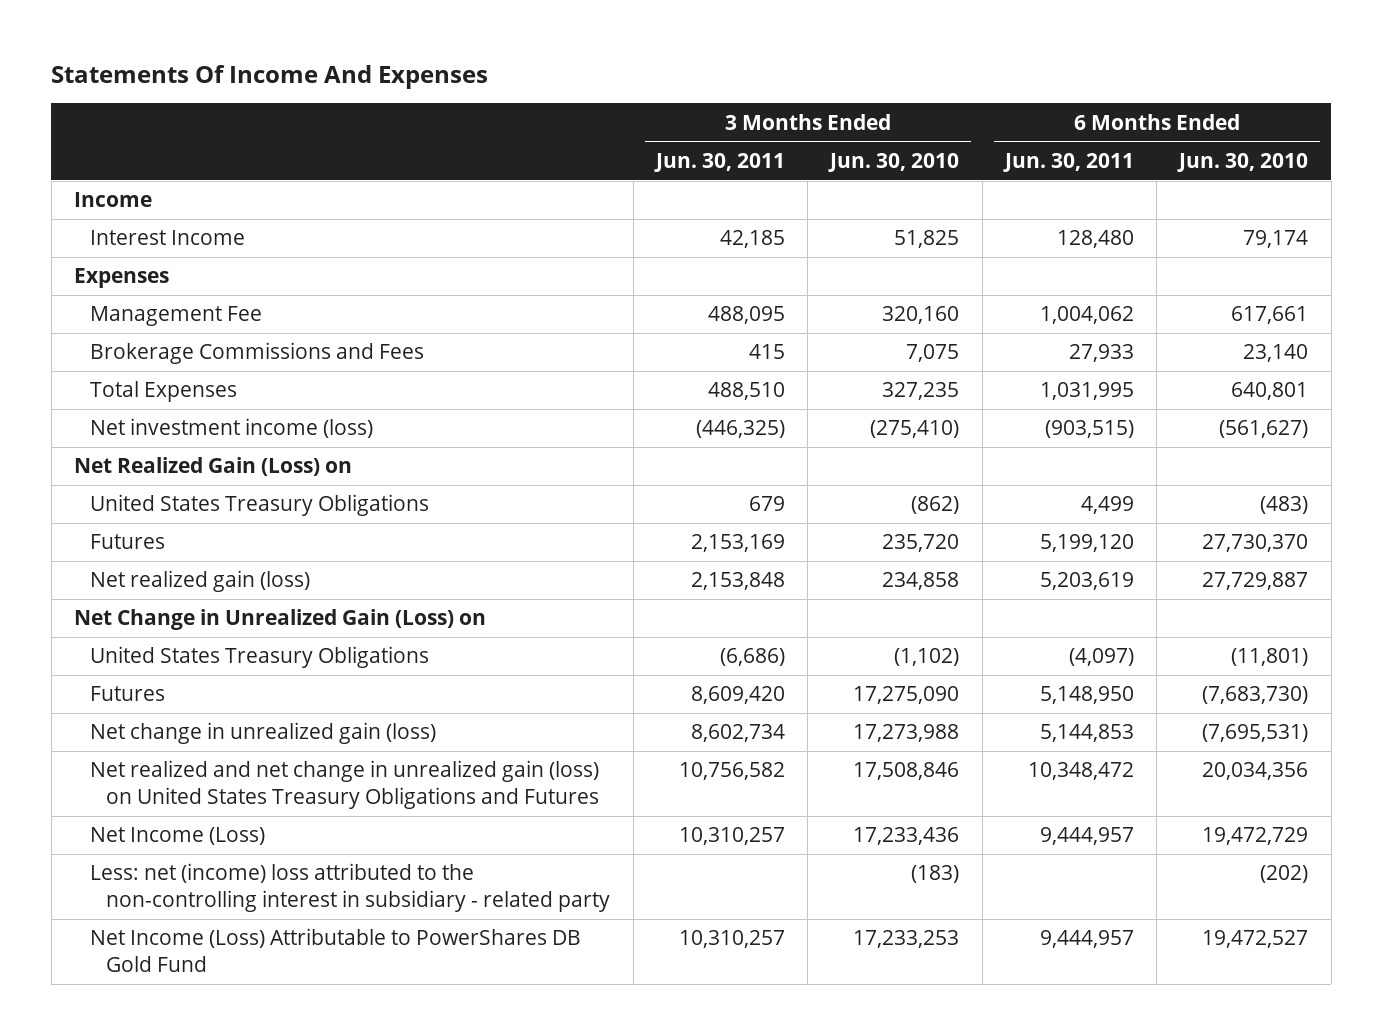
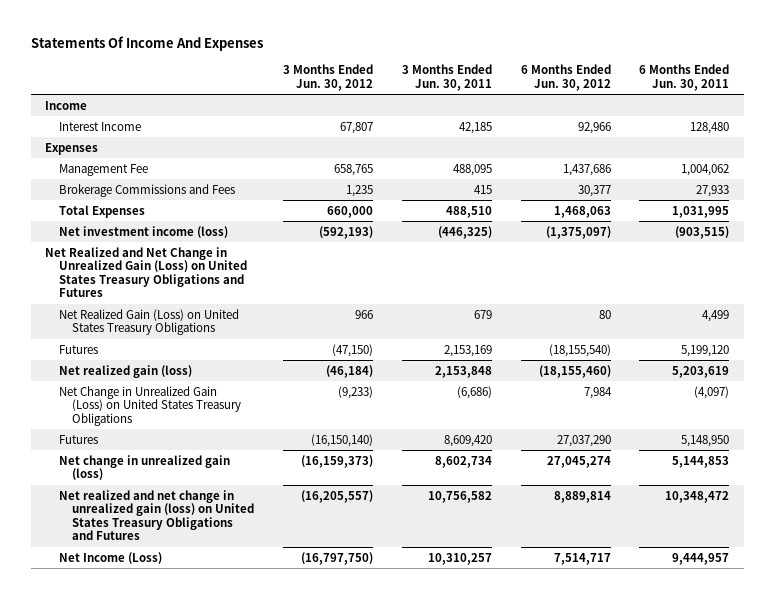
- | 3 Months Ended Jun. 30, 2011 | 3 Months Ended Jun. 30, 2010 | 6 Months Ended Jun. 30, 2011 | 6 Months Ended Jun. 30, 2010
+ | 3 Months Ended Jun. 30, 2012 | 3 Months Ended Jun. 30, 2011 | 6 Months Ended Jun. 30, 2012 | 6 Months Ended Jun. 30, 2011
- Net Realized Gain (Loss) on
- United States Treasury Obligations | 679 | (862) | 4,499 | (483)
+ Net Realized and Net Change in Unrealized Gain (Loss) on United States Treasury Obligations and Futures
+ Net Realized Gain (Loss) on United States Treasury Obligations | 966 | 679 | 80 | 4,499
- Net Change in Unrealized Gain (Loss) on
- United States Treasury Obligations | (6,686) | (1,102) | (4,097) | (11,801)
+ Net Change in Unrealized Gain (Loss) on United States Treasury Obligations | (9,233) | (6,686) | 7,984 | (4,097)
- Less: net (income) loss attributed to the non-controlling interest in subsidiary - related party | | (183) | | (202)
- Net Income (Loss) Attributable to PowerShares DB Gold Fund | 10,310,257 | 17,233,253 | 9,444,957 | 19,472,527

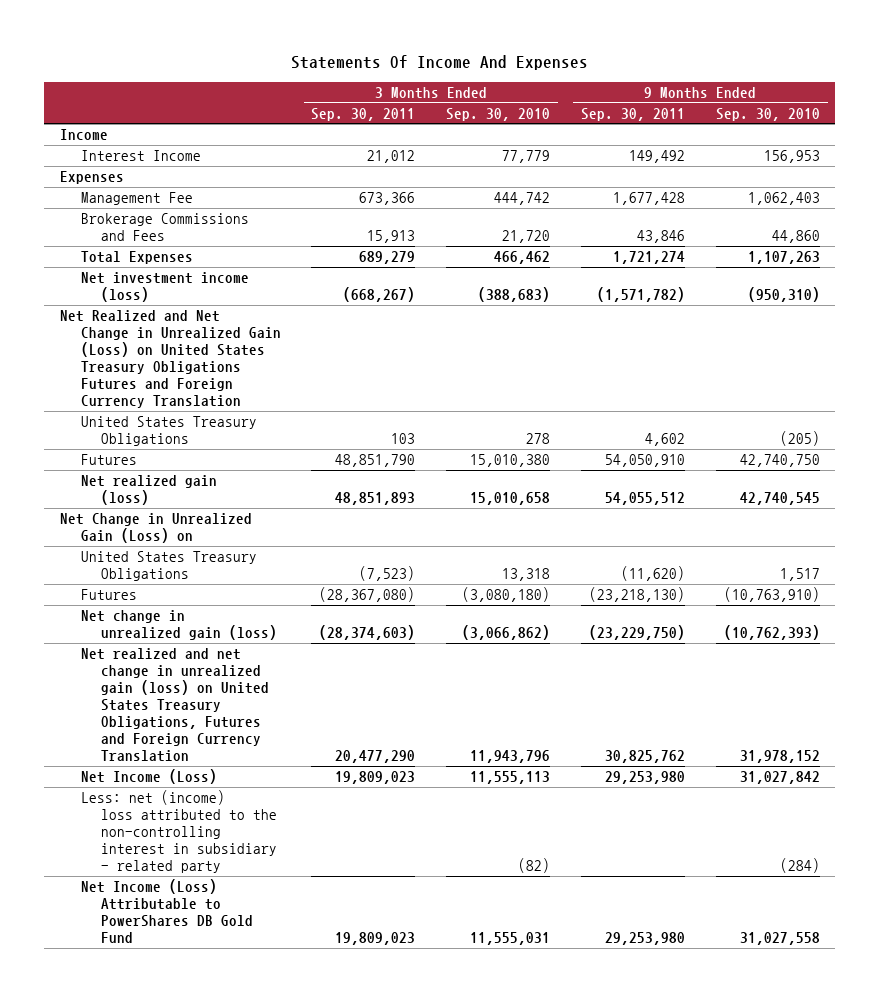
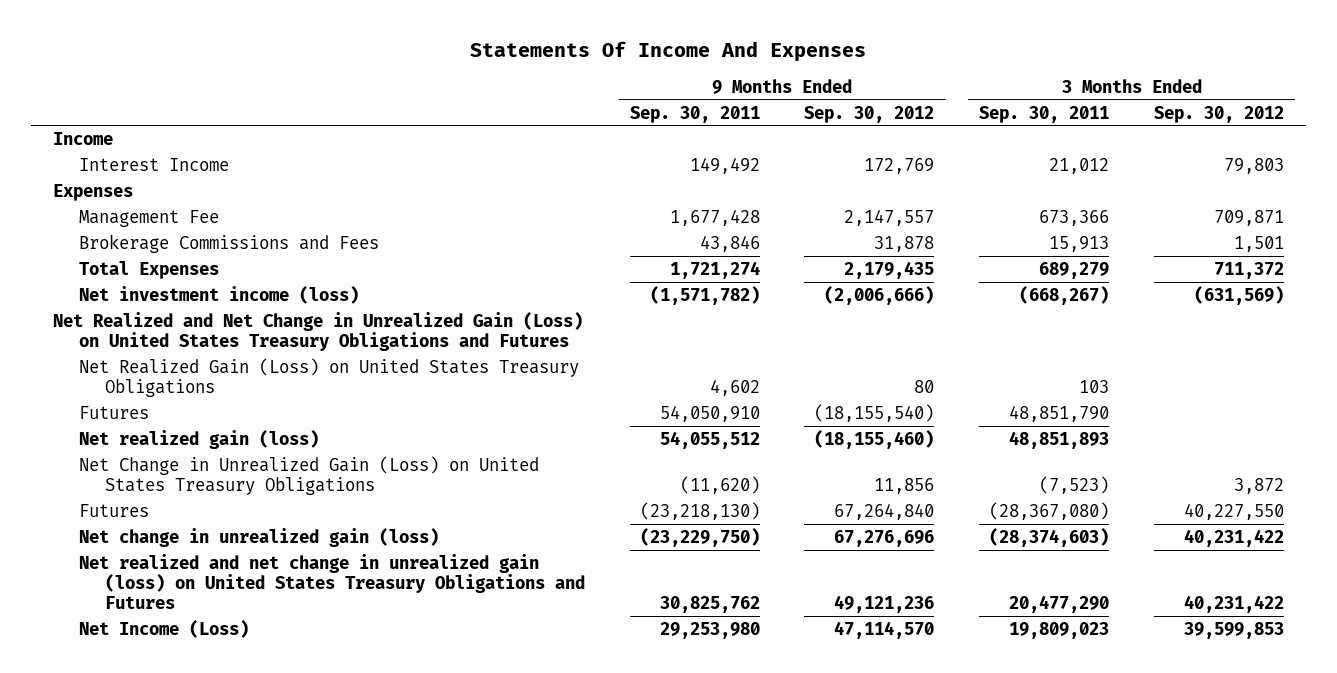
- | 3 Months Ended Sep. 30, 2011 | 3 Months Ended Sep. 30, 2010 | 9 Months Ended Sep. 30, 2011 | 9 Months Ended Sep. 30, 2010
+ | 9 Months Ended Sep. 30, 2011 | 9 Months Ended Sep. 30, 2012 | 3 Months Ended Sep. 30, 2011 | 3 Months Ended Sep. 30, 2012
- Net Realized and Net Change in Unrealized Gain (Loss) on United States Treasury Obligations Futures and Foreign Currency Translation
- United States Treasury Obligations | 103 | 278 | 4,602 | (205)
+ Net Realized and Net Change in Unrealized Gain (Loss) on United States Treasury Obligations and Futures
+ Net Realized Gain (Loss) on United States Treasury Obligations | 4,602 | 80 | 103 |
- Net Change in Unrealized Gain (Loss) on
- United States Treasury Obligations | (7,523) | 13,318 | (11,620) | 1,517
+ Net Change in Unrealized Gain (Loss) on United States Treasury Obligations | (11,620) | 11,856 | (7,523) | 3,872
- Net realized and net change in unrealized gain (loss) on United States Treasury Obligations, Futures and Foreign Currency Translation | 20,477,290 | 11,943,796 | 30,825,762 | 31,978,152
+ Net realized and net change in unrealized gain (loss) on United States Treasury Obligations and Futures | 30,825,762 | 49,121,236 | 20,477,290 | 40,231,422
- Less: net (income) loss attributed to the non-controlling interest in subsidiary - related party | | (82) | | (284)
- Net Income (Loss) Attributable to PowerShares DB Gold Fund | 19,809,023 | 11,555,031 | 29,253,980 | 31,027,558

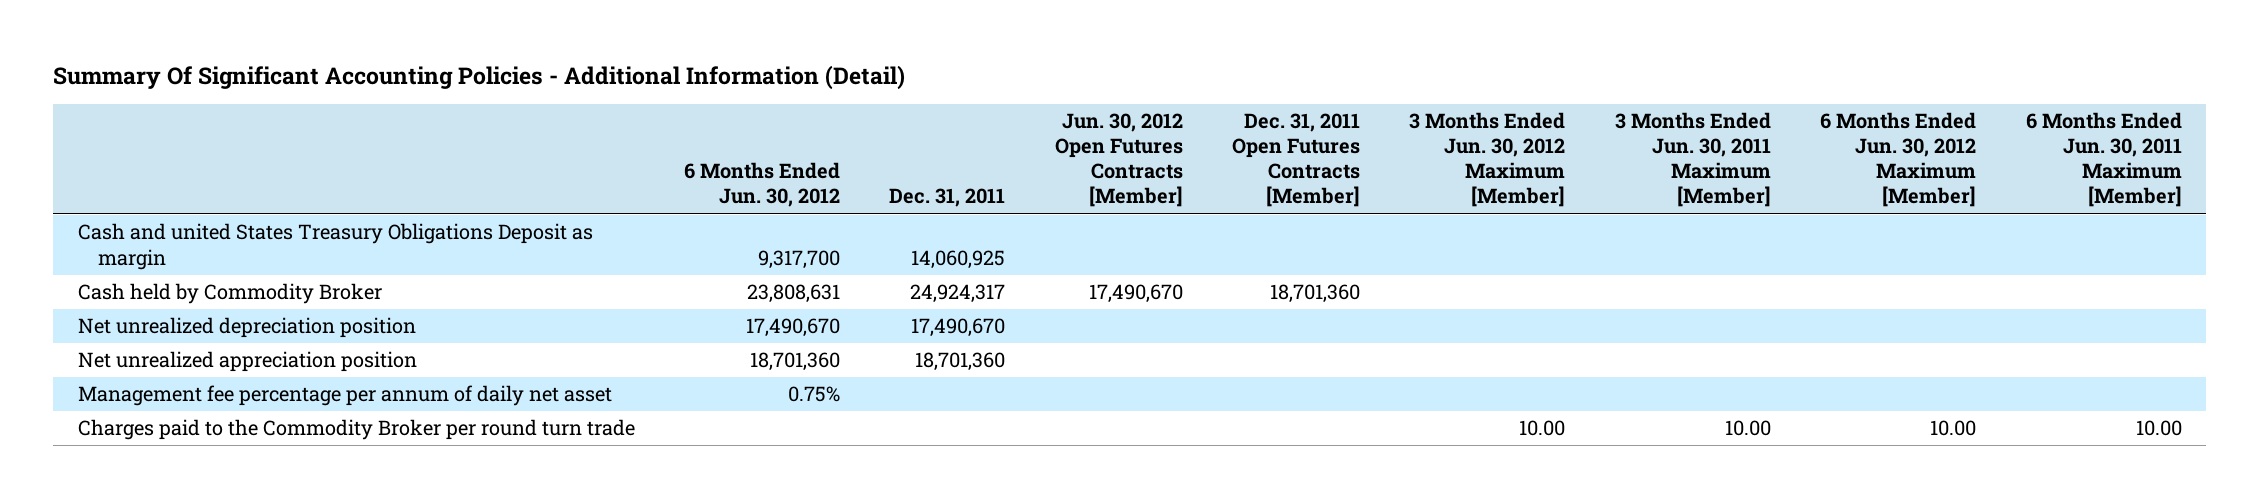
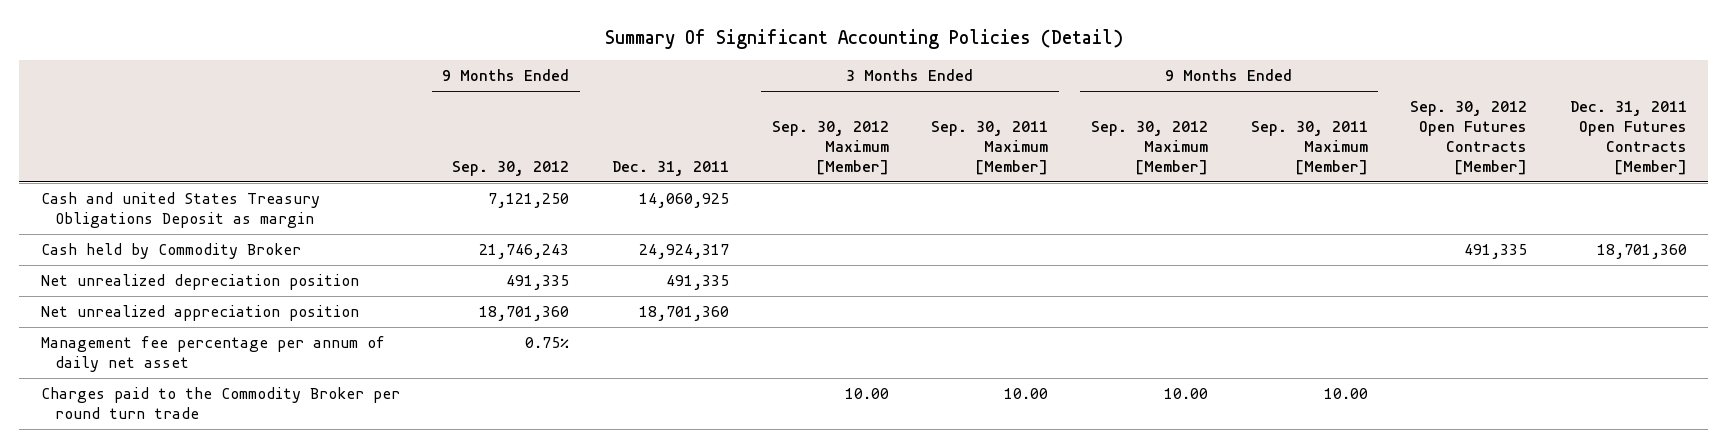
- Summary Of Significant Accounting Policies - Additional Information (Detail)
+ Summary Of Significant Accounting Policies (Detail)
- | 6 Months Ended Jun. 30, 2012 | Dec. 31, 2011 | Jun. 30, 2012 Open Futures Contracts [Member] | Dec. 31, 2011 Open Futures Contracts [Member] | 3 Months Ended Jun. 30, 2012 Maximum [Member] | 3 Months Ended Jun. 30, 2011 Maximum [Member] | 6 Months Ended Jun. 30, 2012 Maximum [Member] | 6 Months Ended Jun. 30, 2011 Maximum [Member]
+ | 9 Months Ended Sep. 30, 2012 | Dec. 31, 2011 | 3 Months Ended Sep. 30, 2012 Maximum [Member] | 3 Months Ended Sep. 30, 2011 Maximum [Member] | 9 Months Ended Sep. 30, 2012 Maximum [Member] | 9 Months Ended Sep. 30, 2011 Maximum [Member] | Sep. 30, 2012 Open Futures Contracts [Member] | Dec. 31, 2011 Open Futures Contracts [Member]
- Net unrealized depreciation position | 17,490,670 | 17,490,670 | | | | | |
+ Net unrealized depreciation position | 491,335 | 491,335 | | | | | |

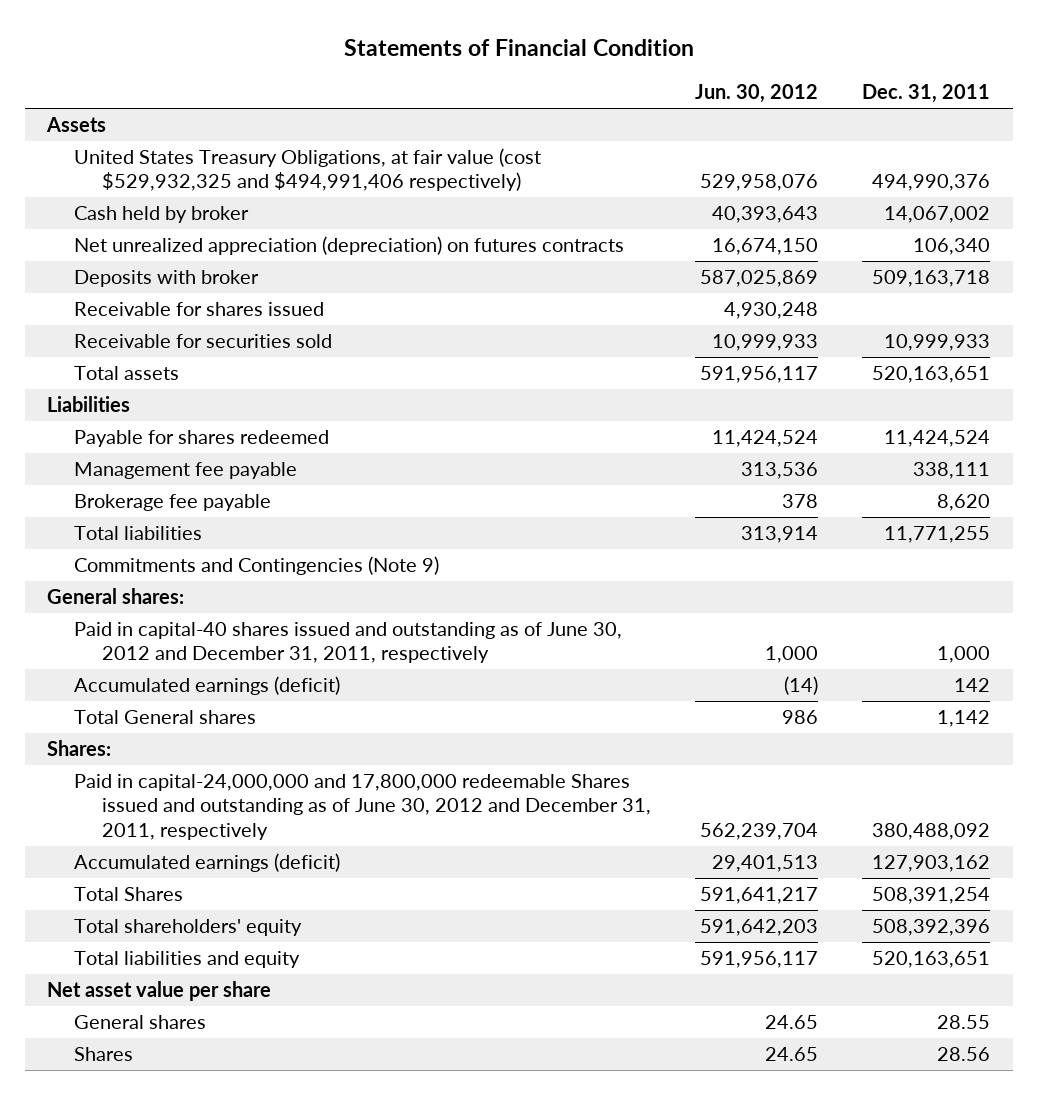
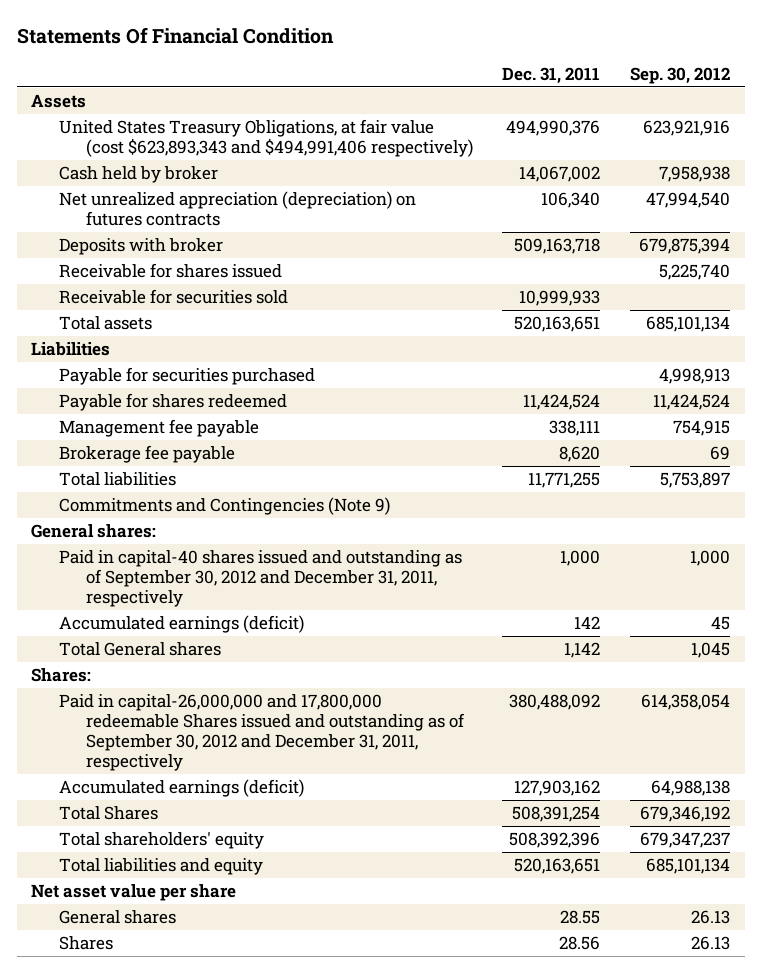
- Statements of Financial Condition
+ Statements Of Financial Condition
- | Jun. 30, 2012 | Dec. 31, 2011
+ | Dec. 31, 2011 | Sep. 30, 2012
- United States Treasury Obligations, at fair value (cost $529,932,325 and $494,991,406 respectively) | 529,958,076 | 494,990,376
+ United States Treasury Obligations, at fair value (cost $623,893,343 and $494,991,406 respectively) | 494,990,376 | 623,921,916
+ Payable for securities purchased | | 4,998,913
- Paid in capital-40 shares issued and outstanding as of June 30, 2012 and December 31, 2011, respectively | 1,000 | 1,000
+ Paid in capital-40 shares issued and outstanding as of September 30, 2012 and December 31, 2011, respectively | 1,000 | 1,000
- Paid in capital-24,000,000 and 17,800,000 redeemable Shares issued and outstanding as of June 30, 2012 and December 31, 2011, respectively | 562,239,704 | 380,488,092
+ Paid in capital-26,000,000 and 17,800,000 redeemable Shares issued and outstanding as of September 30, 2012 and December 31, 2011, respectively | 380,488,092 | 614,358,054

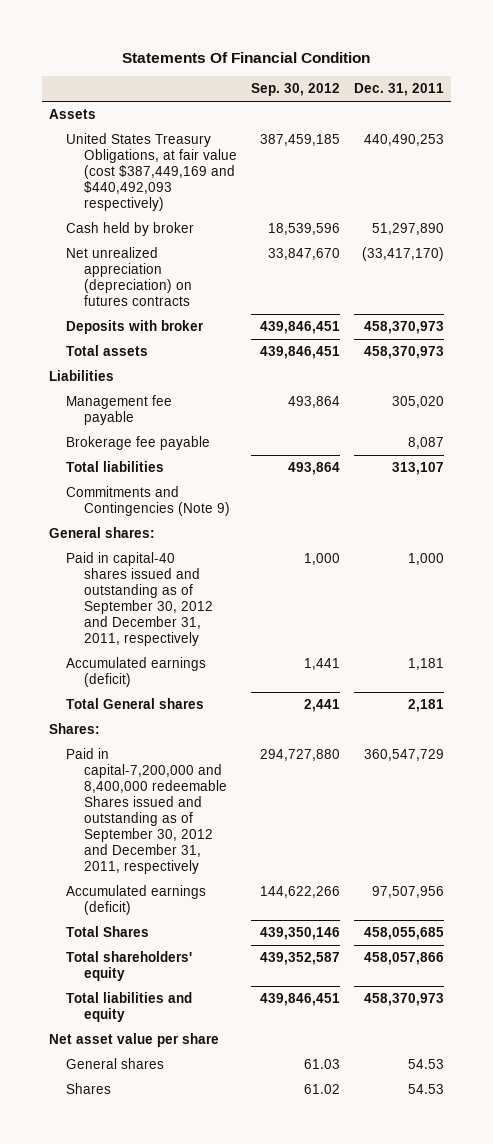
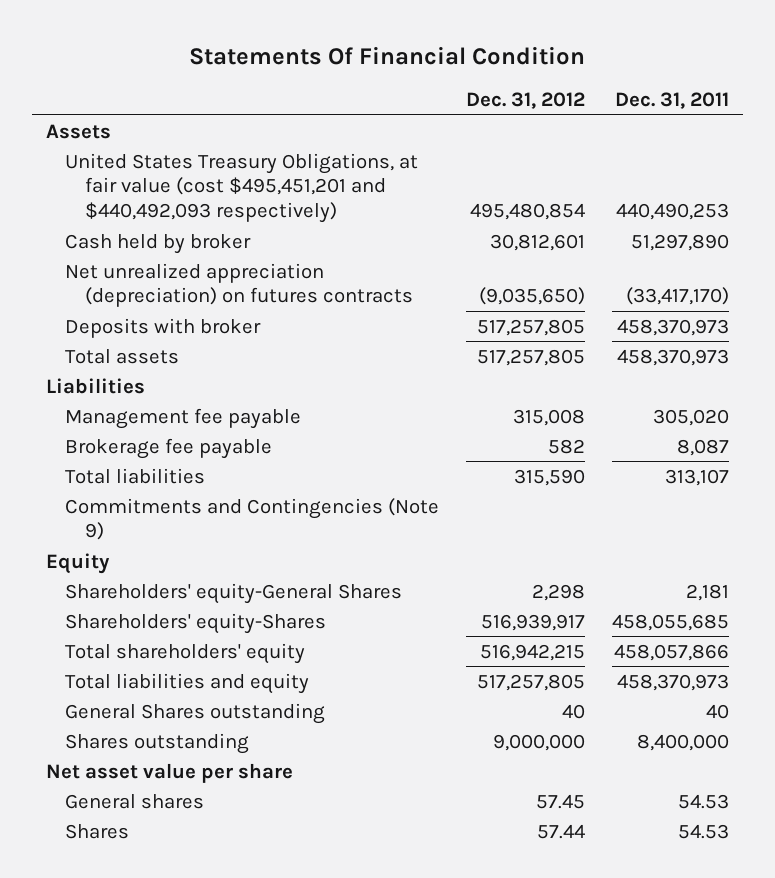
- | Sep. 30, 2012 | Dec. 31, 2011
+ | Dec. 31, 2012 | Dec. 31, 2011
- United States Treasury Obligations, at fair value (cost $387,449,169 and $440,492,093 respectively) | 387,459,185 | 440,490,253
+ United States Treasury Obligations, at fair value (cost $495,451,201 and $440,492,093 respectively) | 495,480,854 | 440,490,253
- General shares:
- Paid in capital-40 shares issued and outstanding as of September 30, 2012 and December 31, 2011, respectively | 1,000 | 1,000
- Accumulated earnings (deficit) | 1,441 | 1,181
- Total General shares | 2,441 | 2,181
- Shares:
- Paid in capital-7,200,000 and 8,400,000 redeemable Shares issued and outstanding as of September 30, 2012 and December 31, 2011, respectively | 294,727,880 | 360,547,729
- Accumulated earnings (deficit) | 144,622,266 | 97,507,956
- Total Shares | 439,350,146 | 458,055,685
+ Equity
+ Shareholders' equity-General Shares | 2,298 | 2,181
+ Shareholders' equity-Shares | 516,939,917 | 458,055,685
+ General Shares outstanding | 40 | 40
+ Shares outstanding | 9,000,000 | 8,400,000

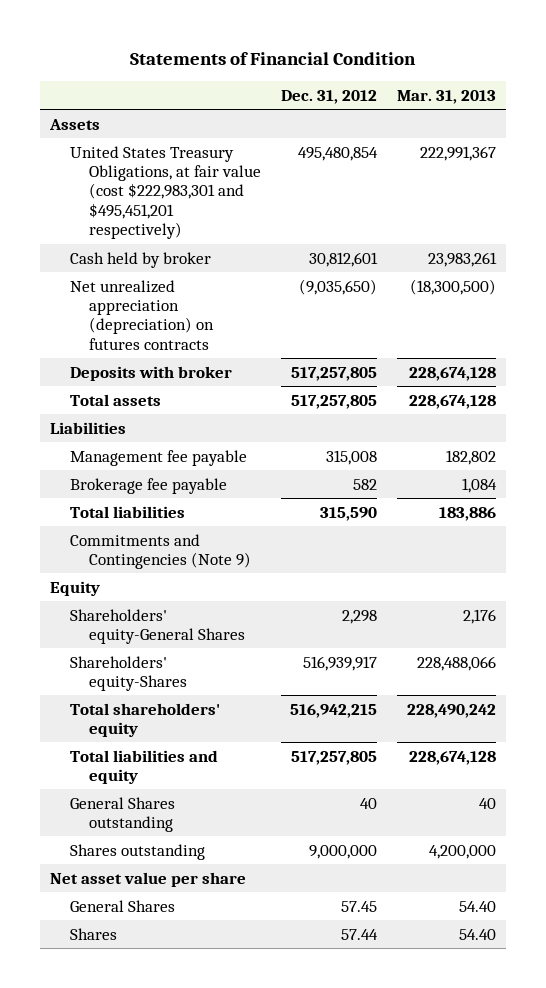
- Statements Of Financial Condition
+ Statements of Financial Condition
- | Dec. 31, 2012 | Dec. 31, 2011
+ | Dec. 31, 2012 | Mar. 31, 2013
- United States Treasury Obligations, at fair value (cost $495,451,201 and $440,492,093 respectively) | 495,480,854 | 440,490,253
+ United States Treasury Obligations, at fair value (cost $222,983,301 and $495,451,201 respectively) | 495,480,854 | 222,991,367
- General shares | 57.45 | 54.53
+ General Shares | 57.45 | 54.40

